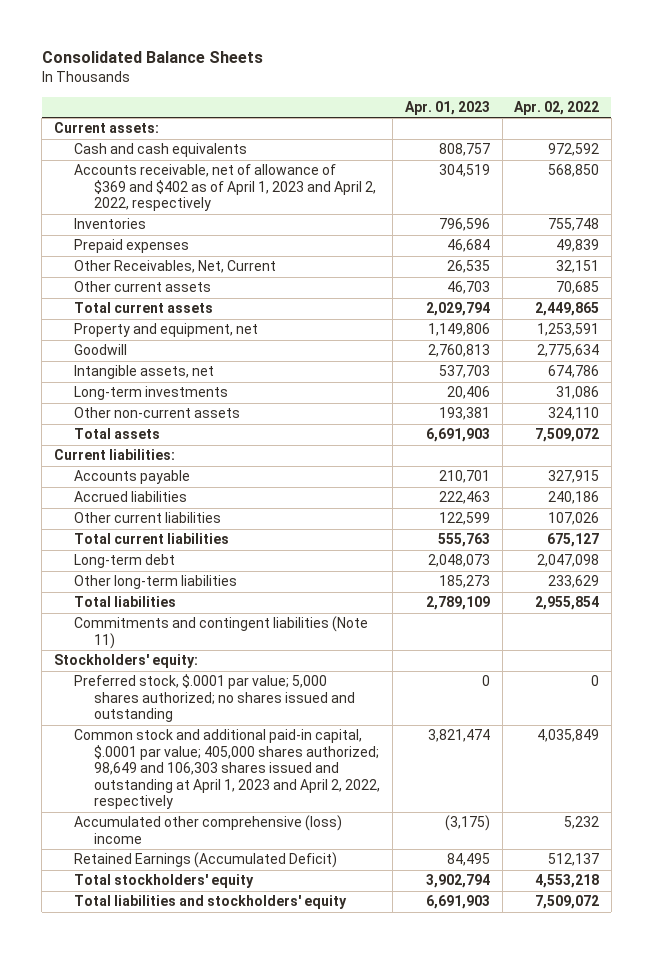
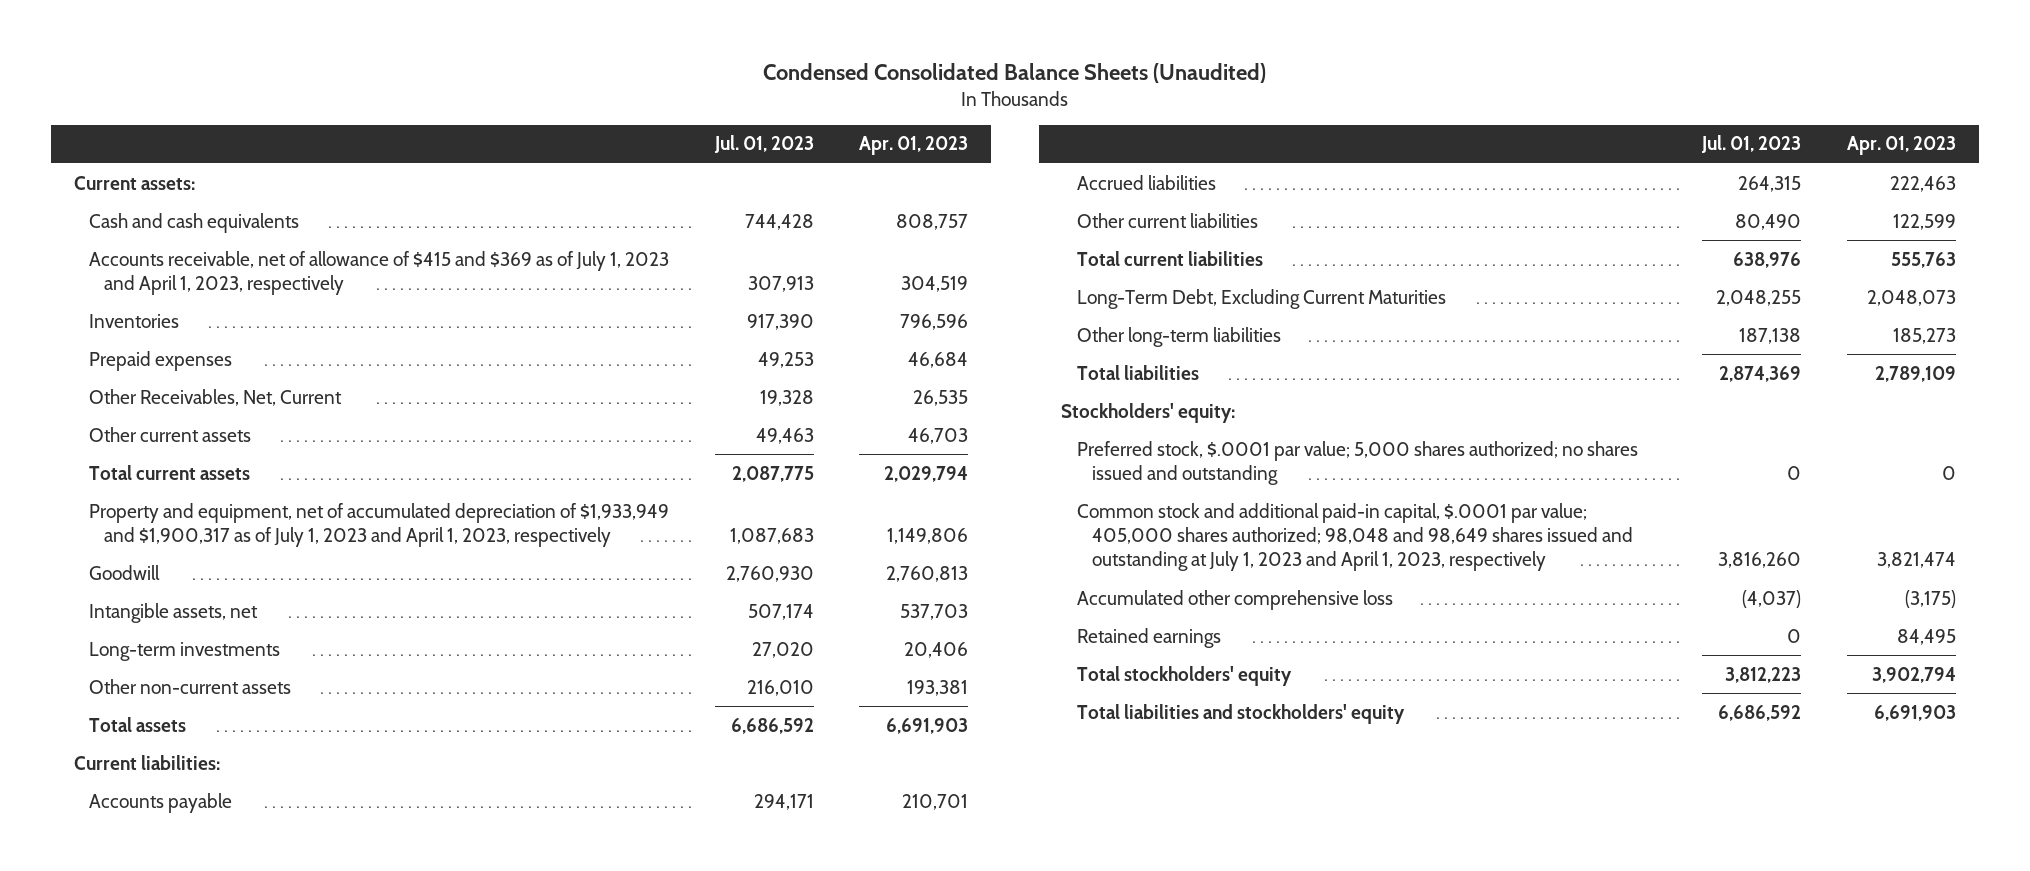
- Consolidated Balance Sheets
+ Condensed Consolidated Balance Sheets (Unaudited)
- | Apr. 01, 2023 | Apr. 02, 2022
+ | Jul. 01, 2023 | Apr. 01, 2023
- Accounts receivable, net of allowance of $369 and $402 as of April 1, 2023 and April 2, 2022, respectively | 304,519 | 568,850
+ Accounts receivable, net of allowance of $415 and $369 as of July 1, 2023 and April 1, 2023, respectively | 307,913 | 304,519
- Property and equipment, net | 1,149,806 | 1,253,591
+ Property and equipment, net of accumulated depreciation of $1,933,949 and $1,900,317 as of July 1, 2023 and April 1, 2023, respectively | 1,087,683 | 1,149,806
- Long-term debt | 2,048,073 | 2,047,098
+ Long-Term Debt, Excluding Current Maturities | 2,048,255 | 2,048,073
- Commitments and contingent liabilities (Note 11)
- Common stock and additional paid-in capital, $.0001 par value; 405,000 shares authorized; 98,649 and 106,303 shares issued and outstanding at April 1, 2023 and April 2, 2022, respectively | 3,821,474 | 4,035,849
- Accumulated other comprehensive (loss) income | (3,175) | 5,232
- Retained Earnings (Accumulated Deficit) | 84,495 | 512,137
+ Common stock and additional paid-in capital, $.0001 par value; 405,000 shares authorized; 98,048 and 98,649 shares issued and outstanding at July 1, 2023 and April 1, 2023, respectively | 3,816,260 | 3,821,474
+ Accumulated other comprehensive loss | (4,037) | (3,175)
+ Retained earnings | 0 | 84,495

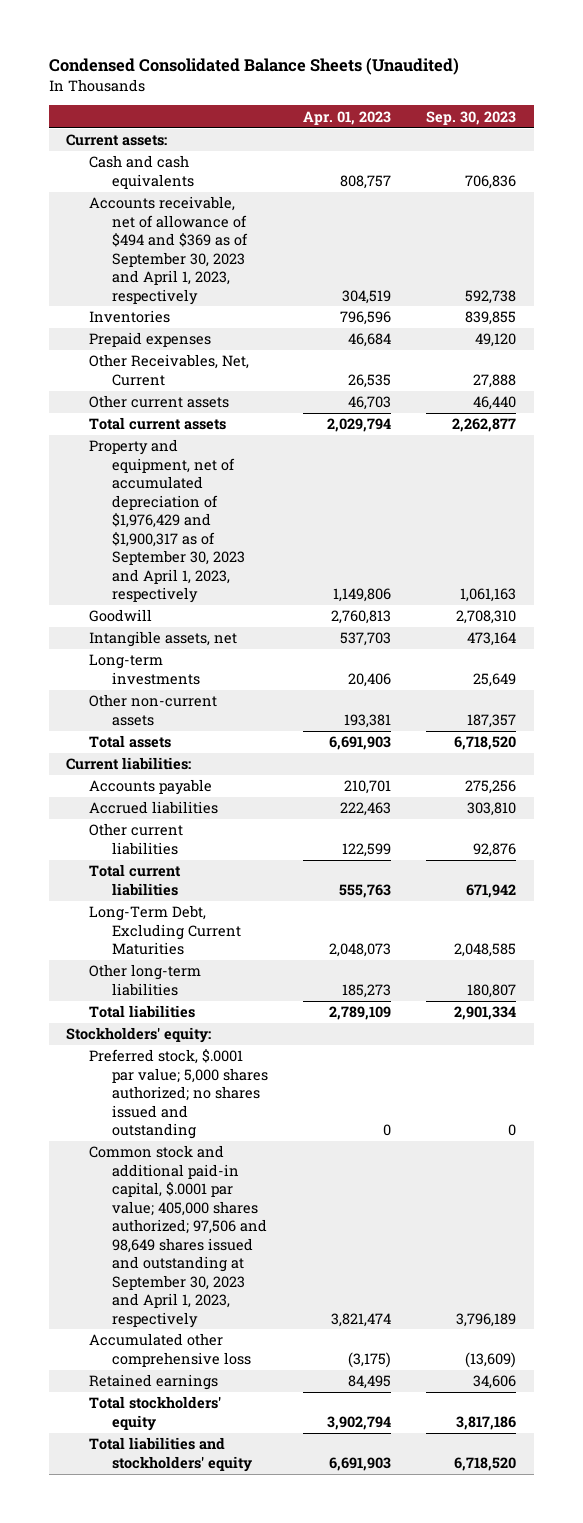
- | Jul. 01, 2023 | Apr. 01, 2023
+ | Apr. 01, 2023 | Sep. 30, 2023
- Accounts receivable, net of allowance of $415 and $369 as of July 1, 2023 and April 1, 2023, respectively | 307,913 | 304,519
+ Accounts receivable, net of allowance of $494 and $369 as of September 30, 2023 and April 1, 2023, respectively | 304,519 | 592,738
- Property and equipment, net of accumulated depreciation of $1,933,949 and $1,900,317 as of July 1, 2023 and April 1, 2023, respectively | 1,087,683 | 1,149,806
+ Property and equipment, net of accumulated depreciation of $1,976,429 and $1,900,317 as of September 30, 2023 and April 1, 2023, respectively | 1,149,806 | 1,061,163
- Common stock and additional paid-in capital, $.0001 par value; 405,000 shares authorized; 98,048 and 98,649 shares issued and outstanding at July 1, 2023 and April 1, 2023, respectively | 3,816,260 | 3,821,474
+ Common stock and additional paid-in capital, $.0001 par value; 405,000 shares authorized; 97,506 and 98,649 shares issued and outstanding at September 30, 2023 and April 1, 2023, respectively | 3,821,474 | 3,796,189

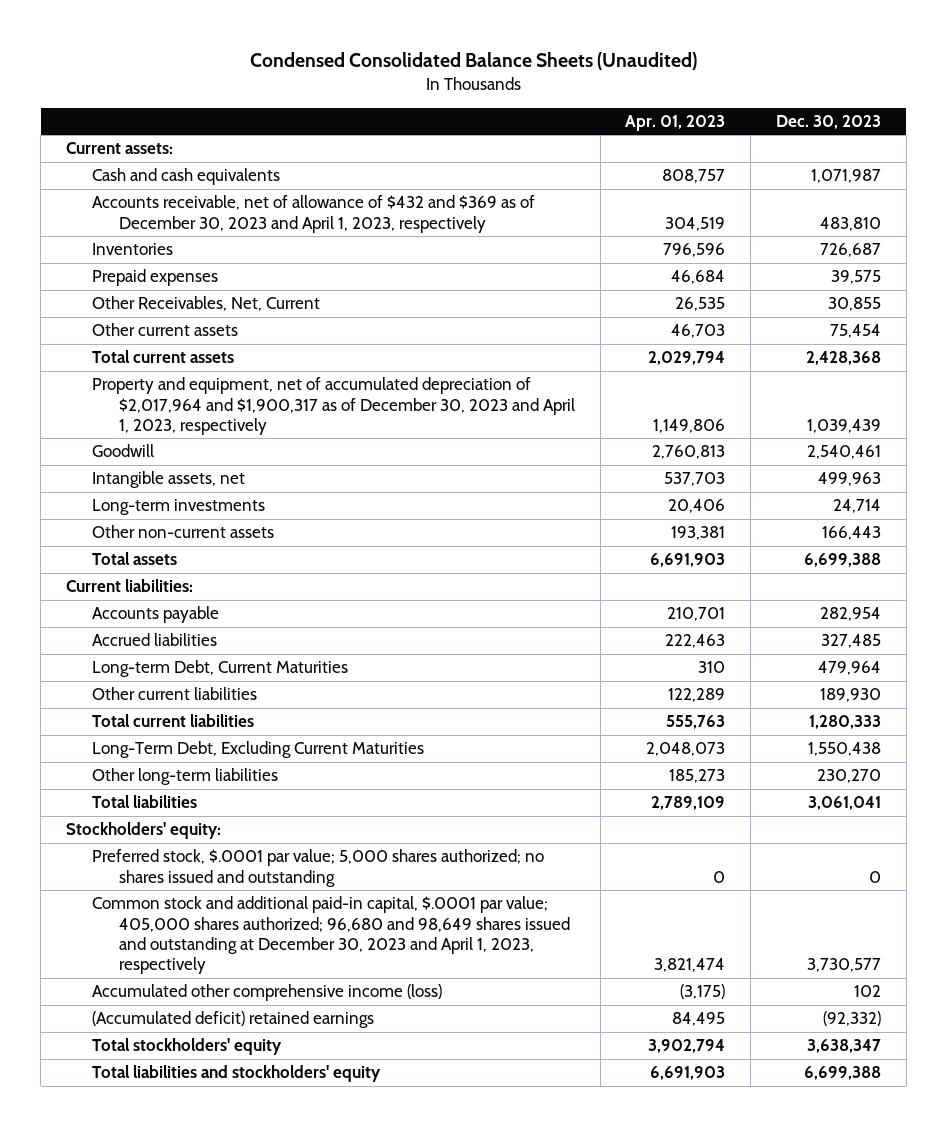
- | Apr. 01, 2023 | Sep. 30, 2023
+ | Apr. 01, 2023 | Dec. 30, 2023
- Accounts receivable, net of allowance of $494 and $369 as of September 30, 2023 and April 1, 2023, respectively | 304,519 | 592,738
+ Accounts receivable, net of allowance of $432 and $369 as of December 30, 2023 and April 1, 2023, respectively | 304,519 | 483,810
- Property and equipment, net of accumulated depreciation of $1,976,429 and $1,900,317 as of September 30, 2023 and April 1, 2023, respectively | 1,149,806 | 1,061,163
+ Property and equipment, net of accumulated depreciation of $2,017,964 and $1,900,317 as of December 30, 2023 and April 1, 2023, respectively | 1,149,806 | 1,039,439
- Other current liabilities | 122,599 | 92,876
+ Long-term Debt, Current Maturities | 310 | 479,964
+ Other current liabilities | 122,289 | 189,930
- Common stock and additional paid-in capital, $.0001 par value; 405,000 shares authorized; 97,506 and 98,649 shares issued and outstanding at September 30, 2023 and April 1, 2023, respectively | 3,821,474 | 3,796,189
- Accumulated other comprehensive loss | (3,175) | (13,609)
- Retained earnings | 84,495 | 34,606
+ Common stock and additional paid-in capital, $.0001 par value; 405,000 shares authorized; 96,680 and 98,649 shares issued and outstanding at December 30, 2023 and April 1, 2023, respectively | 3,821,474 | 3,730,577
+ Accumulated other comprehensive income (loss) | (3,175) | 102
+ (Accumulated deficit) retained earnings | 84,495 | (92,332)

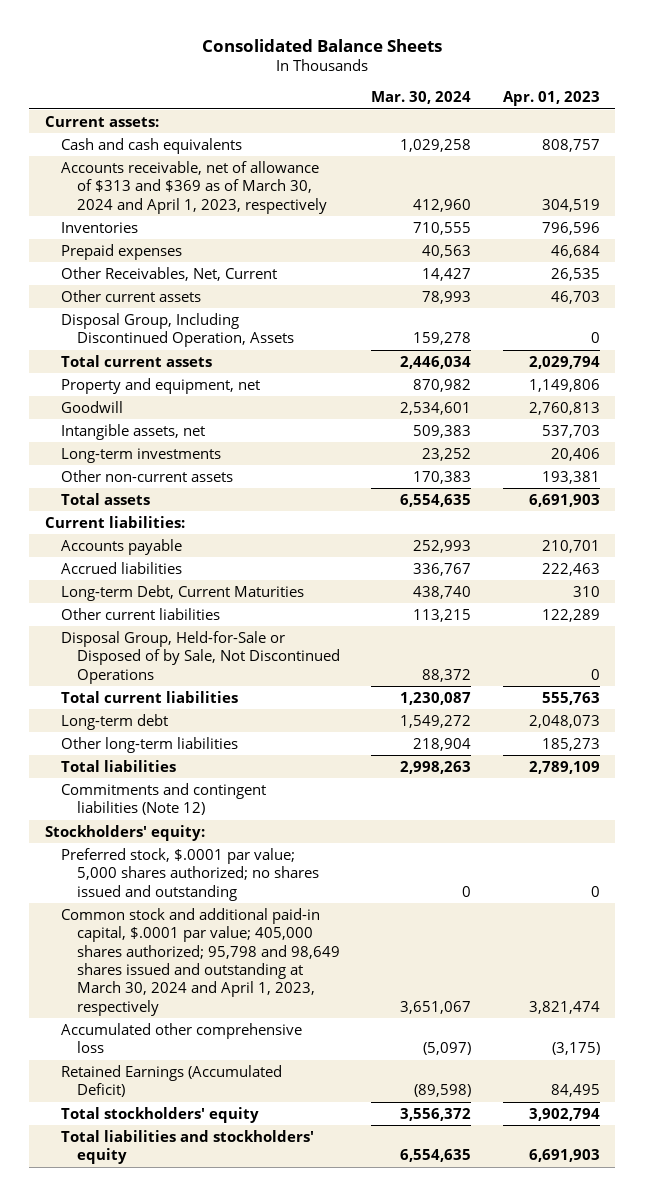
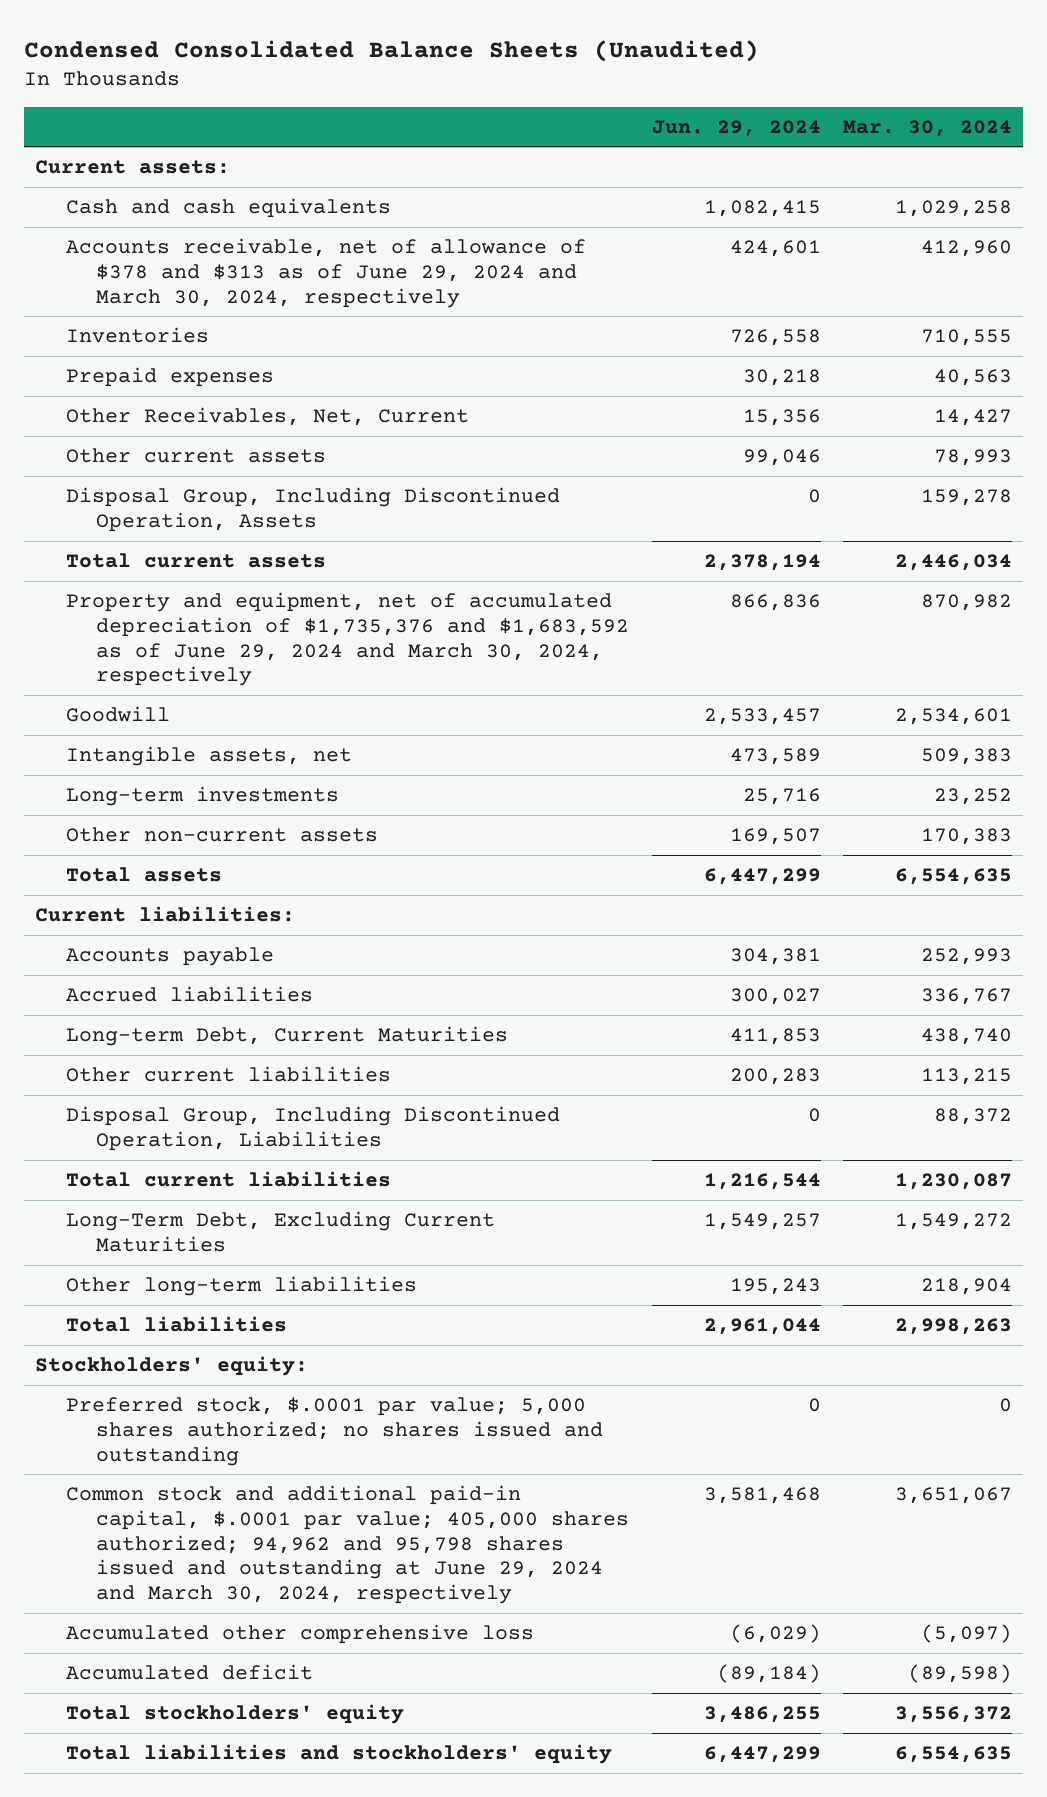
- Consolidated Balance Sheets
+ Condensed Consolidated Balance Sheets (Unaudited)
- | Mar. 30, 2024 | Apr. 01, 2023
+ | Jun. 29, 2024 | Mar. 30, 2024
- Accounts receivable, net of allowance of $313 and $369 as of March 30, 2024 and April 1, 2023, respectively | 412,960 | 304,519
+ Accounts receivable, net of allowance of $378 and $313 as of June 29, 2024 and March 30, 2024, respectively | 424,601 | 412,960
- Property and equipment, net | 870,982 | 1,149,806
+ Property and equipment, net of accumulated depreciation of $1,735,376 and $1,683,592 as of June 29, 2024 and March 30, 2024, respectively | 866,836 | 870,982
- Disposal Group, Held-for-Sale or Disposed of by Sale, Not Discontinued Operations | 88,372 | 0
+ Disposal Group, Including Discontinued Operation, Liabilities | 0 | 88,372
- Long-term debt | 1,549,272 | 2,048,073
+ Long-Term Debt, Excluding Current Maturities | 1,549,257 | 1,549,272
- Commitments and contingent liabilities (Note 12)
- Common stock and additional paid-in capital, $.0001 par value; 405,000 shares authorized; 95,798 and 98,649 shares issued and outstanding at March 30, 2024 and April 1, 2023, respectively | 3,651,067 | 3,821,474
+ Common stock and additional paid-in capital, $.0001 par value; 405,000 shares authorized; 94,962 and 95,798 shares issued and outstanding at June 29, 2024 and March 30, 2024, respectively | 3,581,468 | 3,651,067
- Retained Earnings (Accumulated Deficit) | (89,598) | 84,495
+ Accumulated deficit | (89,184) | (89,598)

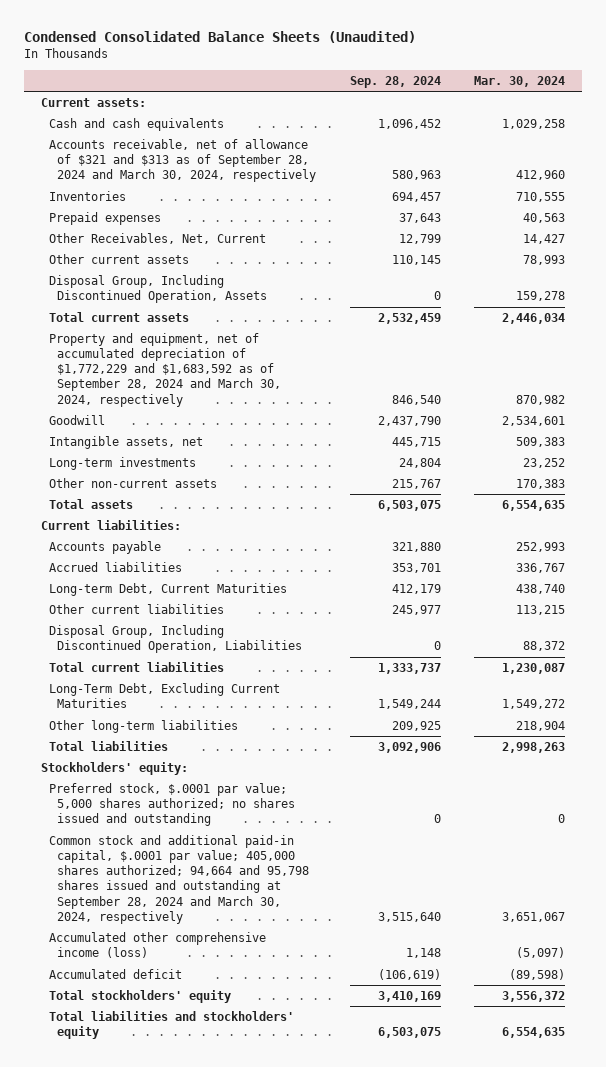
- | Jun. 29, 2024 | Mar. 30, 2024
+ | Sep. 28, 2024 | Mar. 30, 2024
- Accounts receivable, net of allowance of $378 and $313 as of June 29, 2024 and March 30, 2024, respectively | 424,601 | 412,960
+ Accounts receivable, net of allowance of $321 and $313 as of September 28, 2024 and March 30, 2024, respectively | 580,963 | 412,960
- Property and equipment, net of accumulated depreciation of $1,735,376 and $1,683,592 as of June 29, 2024 and March 30, 2024, respectively | 866,836 | 870,982
+ Property and equipment, net of accumulated depreciation of $1,772,229 and $1,683,592 as of September 28, 2024 and March 30, 2024, respectively | 846,540 | 870,982
- Common stock and additional paid-in capital, $.0001 par value; 405,000 shares authorized; 94,962 and 95,798 shares issued and outstanding at June 29, 2024 and March 30, 2024, respectively | 3,581,468 | 3,651,067
- Accumulated other comprehensive loss | (6,029) | (5,097)
+ Common stock and additional paid-in capital, $.0001 par value; 405,000 shares authorized; 94,664 and 95,798 shares issued and outstanding at September 28, 2024 and March 30, 2024, respectively | 3,515,640 | 3,651,067
+ Accumulated other comprehensive income (loss) | 1,148 | (5,097)

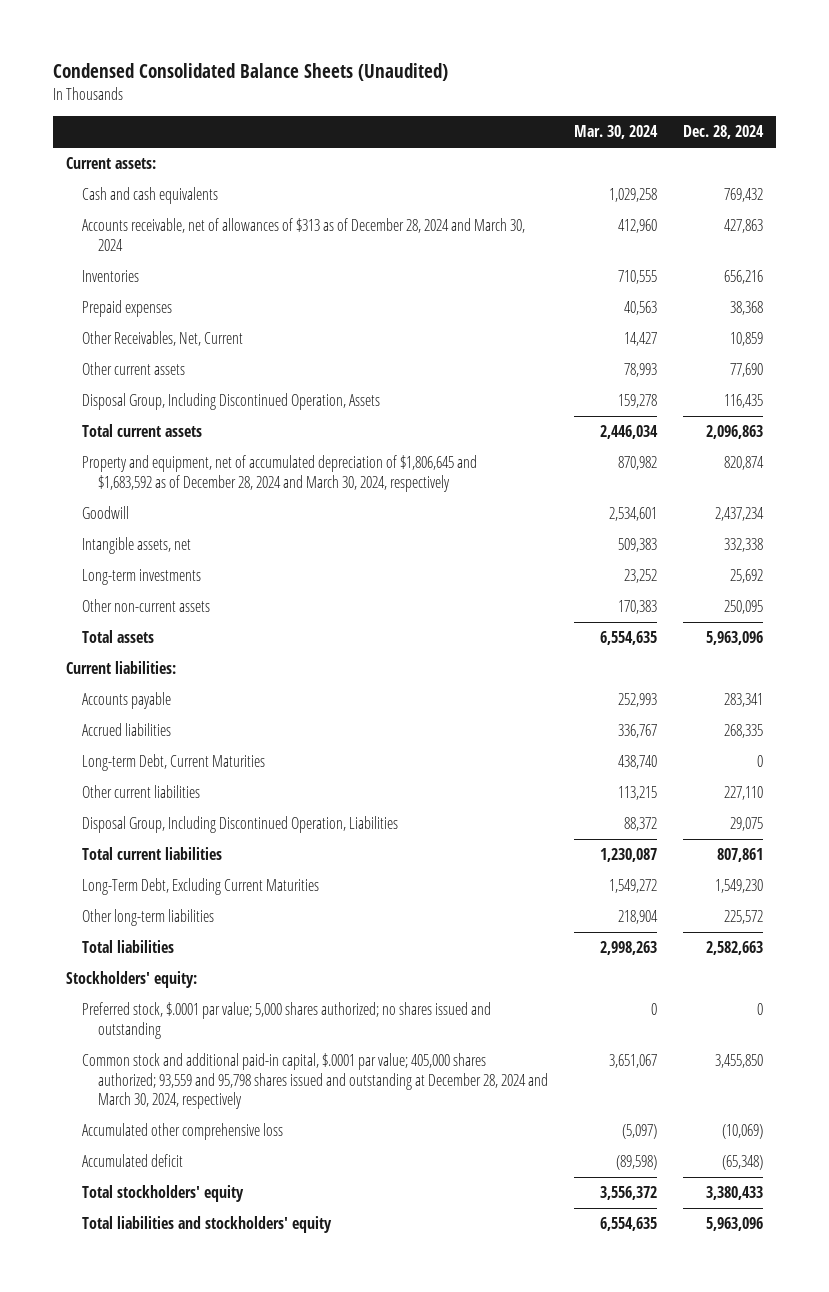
- | Sep. 28, 2024 | Mar. 30, 2024
+ | Mar. 30, 2024 | Dec. 28, 2024
- Accounts receivable, net of allowance of $321 and $313 as of September 28, 2024 and March 30, 2024, respectively | 580,963 | 412,960
+ Accounts receivable, net of allowances of $313 as of December 28, 2024 and March 30, 2024 | 412,960 | 427,863
- Property and equipment, net of accumulated depreciation of $1,772,229 and $1,683,592 as of September 28, 2024 and March 30, 2024, respectively | 846,540 | 870,982
+ Property and equipment, net of accumulated depreciation of $1,806,645 and $1,683,592 as of December 28, 2024 and March 30, 2024, respectively | 870,982 | 820,874
- Common stock and additional paid-in capital, $.0001 par value; 405,000 shares authorized; 94,664 and 95,798 shares issued and outstanding at September 28, 2024 and March 30, 2024, respectively | 3,515,640 | 3,651,067
- Accumulated other comprehensive income (loss) | 1,148 | (5,097)
+ Common stock and additional paid-in capital, $.0001 par value; 405,000 shares authorized; 93,559 and 95,798 shares issued and outstanding at December 28, 2024 and March 30, 2024, respectively | 3,651,067 | 3,455,850
+ Accumulated other comprehensive loss | (5,097) | (10,069)

